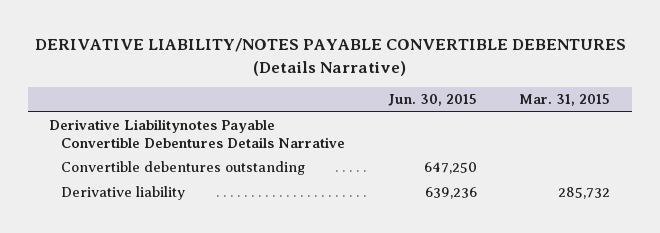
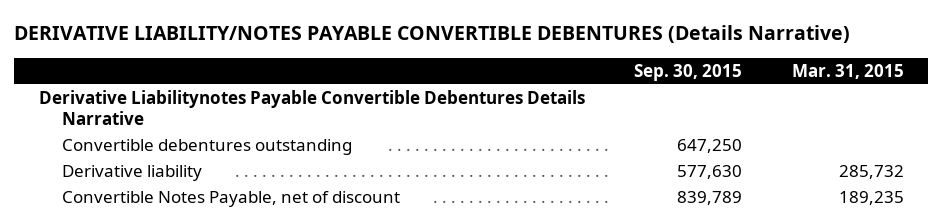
- | Jun. 30, 2015 | Mar. 31, 2015
+ | Sep. 30, 2015 | Mar. 31, 2015
+ Convertible Notes Payable, net of discount | 839,789 | 189,235

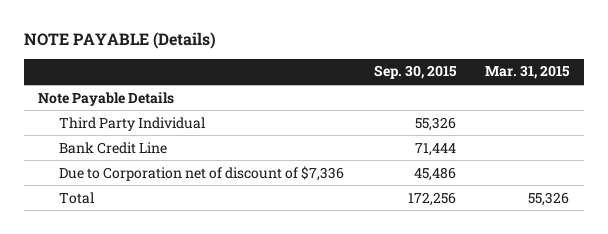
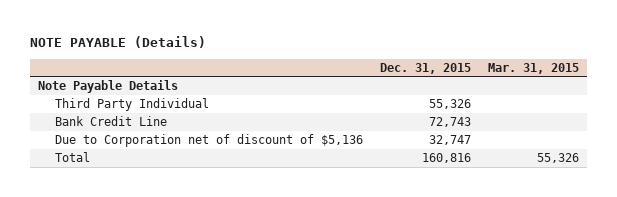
- | Sep. 30, 2015 | Mar. 31, 2015
+ | Dec. 31, 2015 | Mar. 31, 2015
- Due to Corporation net of discount of $7,336 | 45,486 |
+ Due to Corporation net of discount of $5,136 | 32,747 |

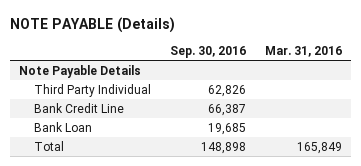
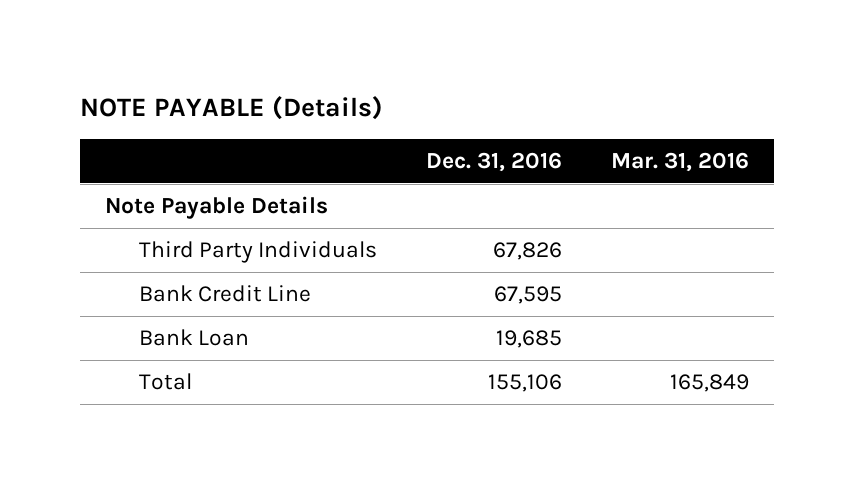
- | Sep. 30, 2016 | Mar. 31, 2016
+ | Dec. 31, 2016 | Mar. 31, 2016
- Third Party Individual | 62,826 |
+ Third Party Individuals | 67,826 |

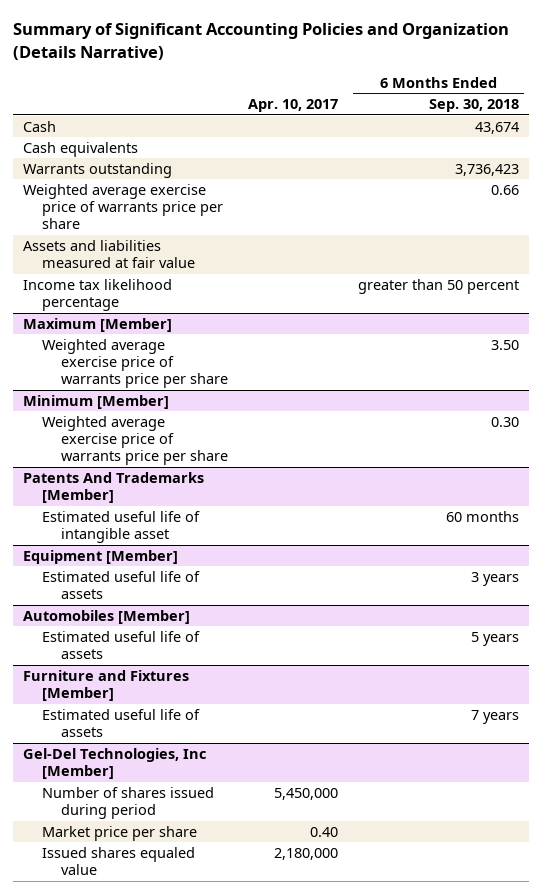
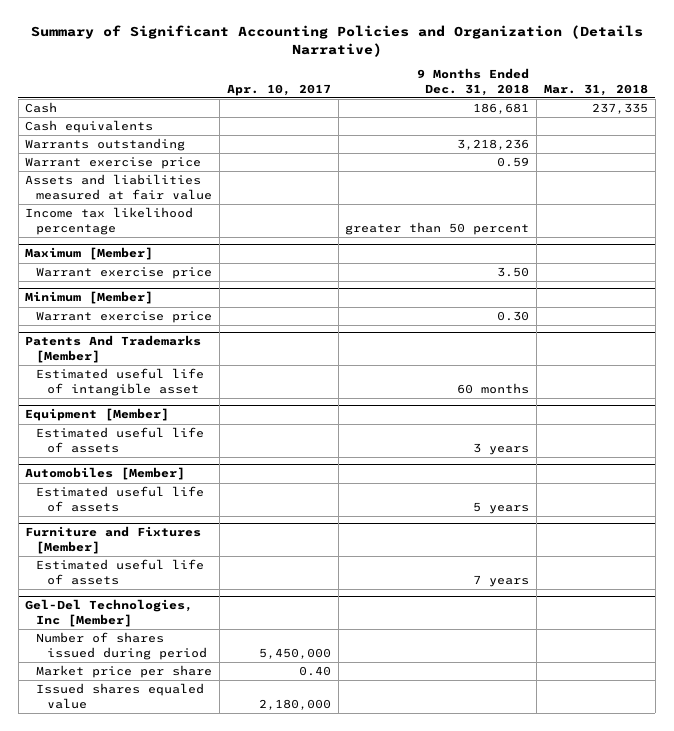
- | Apr. 10, 2017 | 6 Months Ended Sep. 30, 2018
+ | Apr. 10, 2017 | 9 Months Ended Dec. 31, 2018 | Mar. 31, 2018
- Weighted average exercise price of warrants price per share | | 0.66
+ Warrant exercise price | | 0.59 |
@ Maximum [Member]
- Weighted average exercise price of warrants price per share | | 3.50
+ Warrant exercise price | | 3.50 |
@ Minimum [Member]
- Weighted average exercise price of warrants price per share | | 0.30
+ Warrant exercise price | | 0.30 |

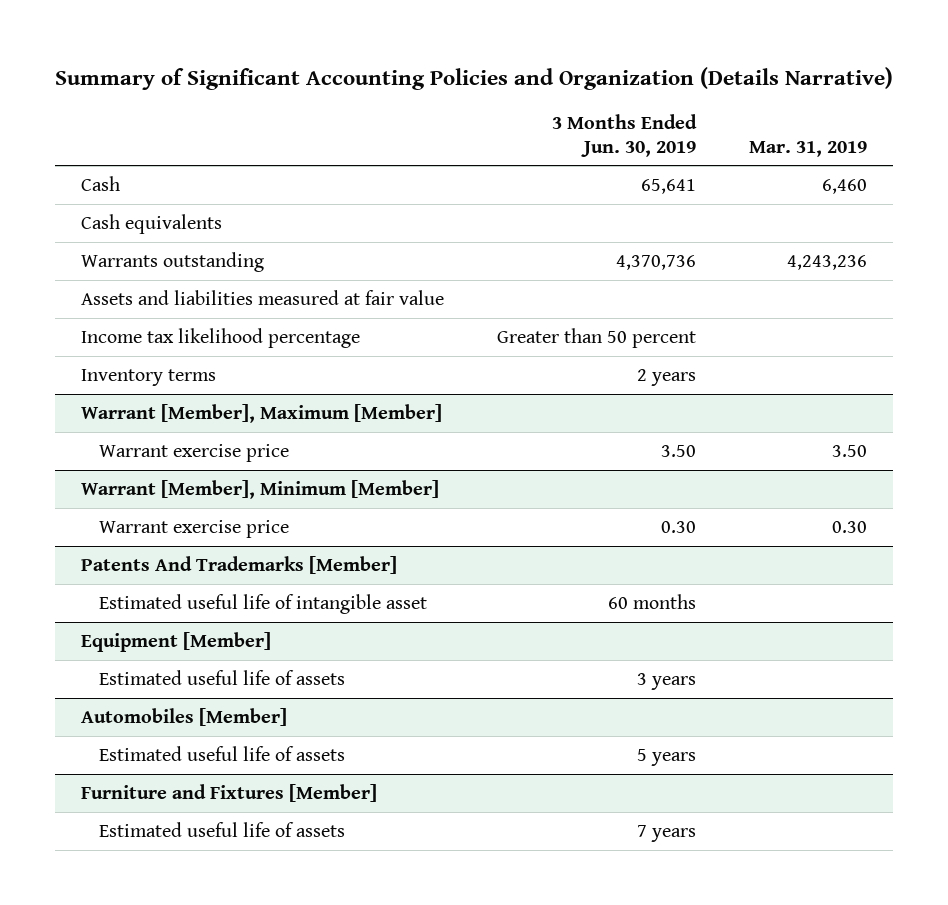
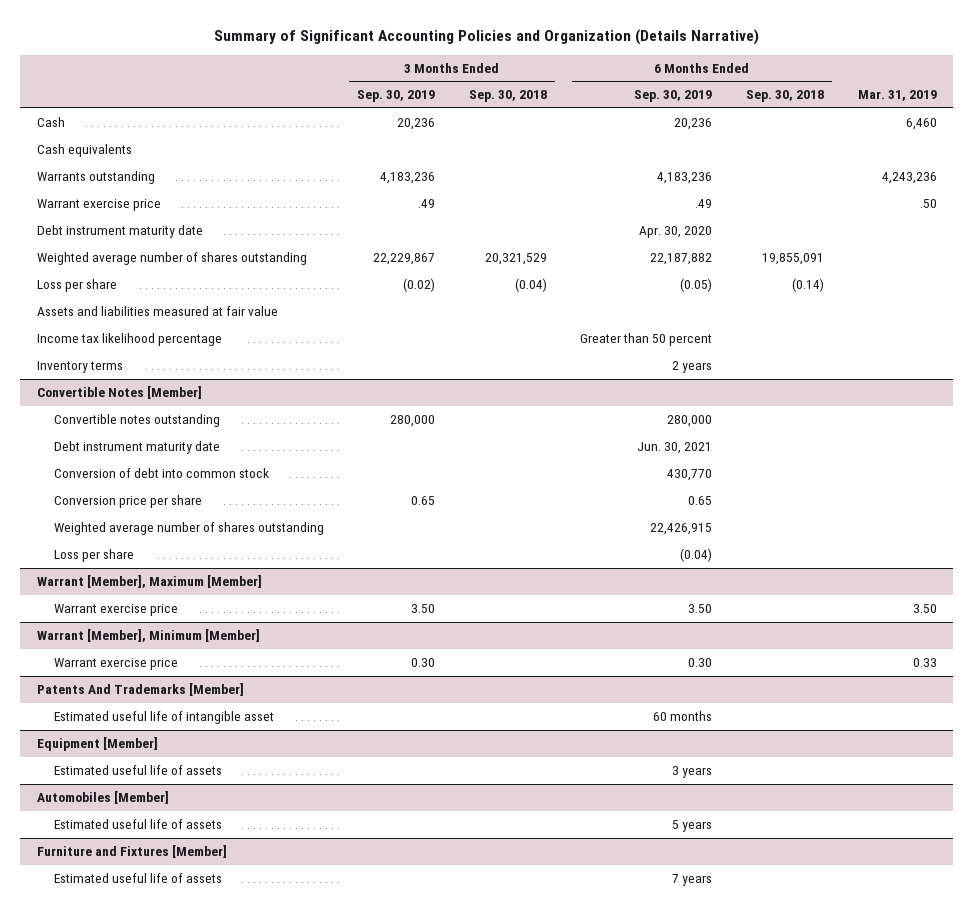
- | 3 Months Ended Jun. 30, 2019 | Mar. 31, 2019
+ | 3 Months Ended Sep. 30, 2019 | 3 Months Ended Sep. 30, 2018 | 6 Months Ended Sep. 30, 2019 | 6 Months Ended Sep. 30, 2018 | Mar. 31, 2019
+ Warrant exercise price | .49 | | .49 | | .50
+ Debt instrument maturity date | | | Apr. 30, 2020 | |
+ Weighted average number of shares outstanding | 22,229,867 | 20,321,529 | 22,187,882 | 19,855,091 |
+ Loss per share | (0.02) | (0.04) | (0.05) | (0.14) |
+ Convertible Notes [Member]
+ Convertible notes outstanding | 280,000 | | 280,000 | |
+ Debt instrument maturity date | | | Jun. 30, 2021 | |
+ Conversion of debt into common stock | | | 430,770 | |
+ Conversion price per share | 0.65 | | 0.65 | |
+ Weighted average number of shares outstanding | | | 22,426,915 | |
+ Loss per share | | | (0.04) | |
@ Warrant [Member], Minimum [Member]
- Warrant exercise price | 0.30 | 0.30
+ Warrant exercise price | 0.30 | | 0.30 | | 0.33

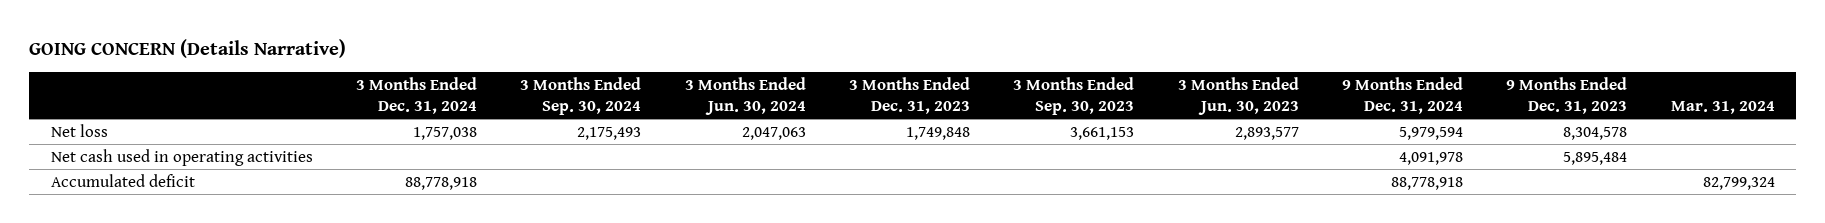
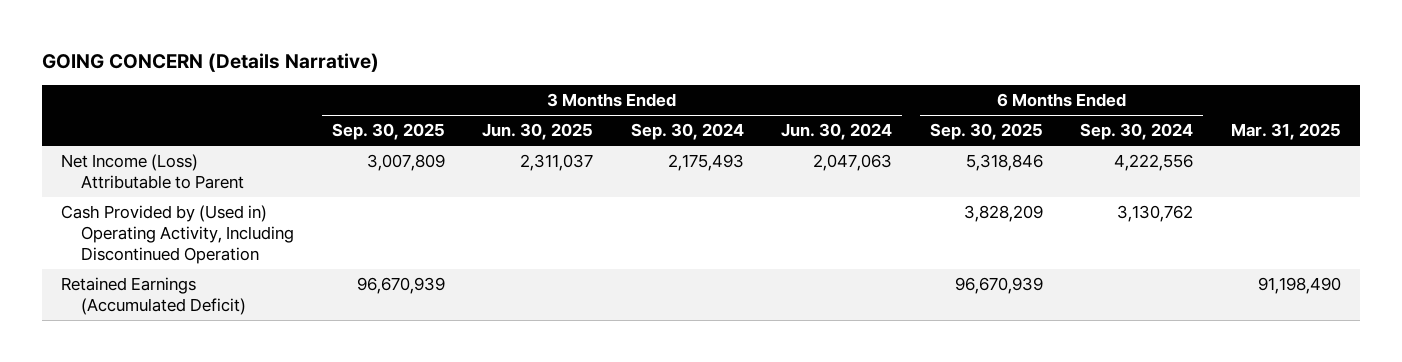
- | 3 Months Ended Dec. 31, 2024 | 3 Months Ended Sep. 30, 2024 | 3 Months Ended Jun. 30, 2024 | 3 Months Ended Dec. 31, 2023 | 3 Months Ended Sep. 30, 2023 | 3 Months Ended Jun. 30, 2023 | 9 Months Ended Dec. 31, 2024 | 9 Months Ended Dec. 31, 2023 | Mar. 31, 2024
+ | 3 Months Ended Sep. 30, 2025 | 3 Months Ended Jun. 30, 2025 | 3 Months Ended Sep. 30, 2024 | 3 Months Ended Jun. 30, 2024 | 6 Months Ended Sep. 30, 2025 | 6 Months Ended Sep. 30, 2024 | Mar. 31, 2025
- Net loss | 1,757,038 | 2,175,493 | 2,047,063 | 1,749,848 | 3,661,153 | 2,893,577 | 5,979,594 | 8,304,578 |
- Net cash used in operating activities | | | | | | | 4,091,978 | 5,895,484 |
- Accumulated deficit | 88,778,918 | | | | | | 88,778,918 | | 82,799,324
+ Net Income (Loss) Attributable to Parent | 3,007,809 | 2,311,037 | 2,175,493 | 2,047,063 | 5,318,846 | 4,222,556 |
+ Cash Provided by (Used in) Operating Activity, Including Discontinued Operation | | | | | 3,828,209 | 3,130,762 |
+ Retained Earnings (Accumulated Deficit) | 96,670,939 | | | | 96,670,939 | | 91,198,490

